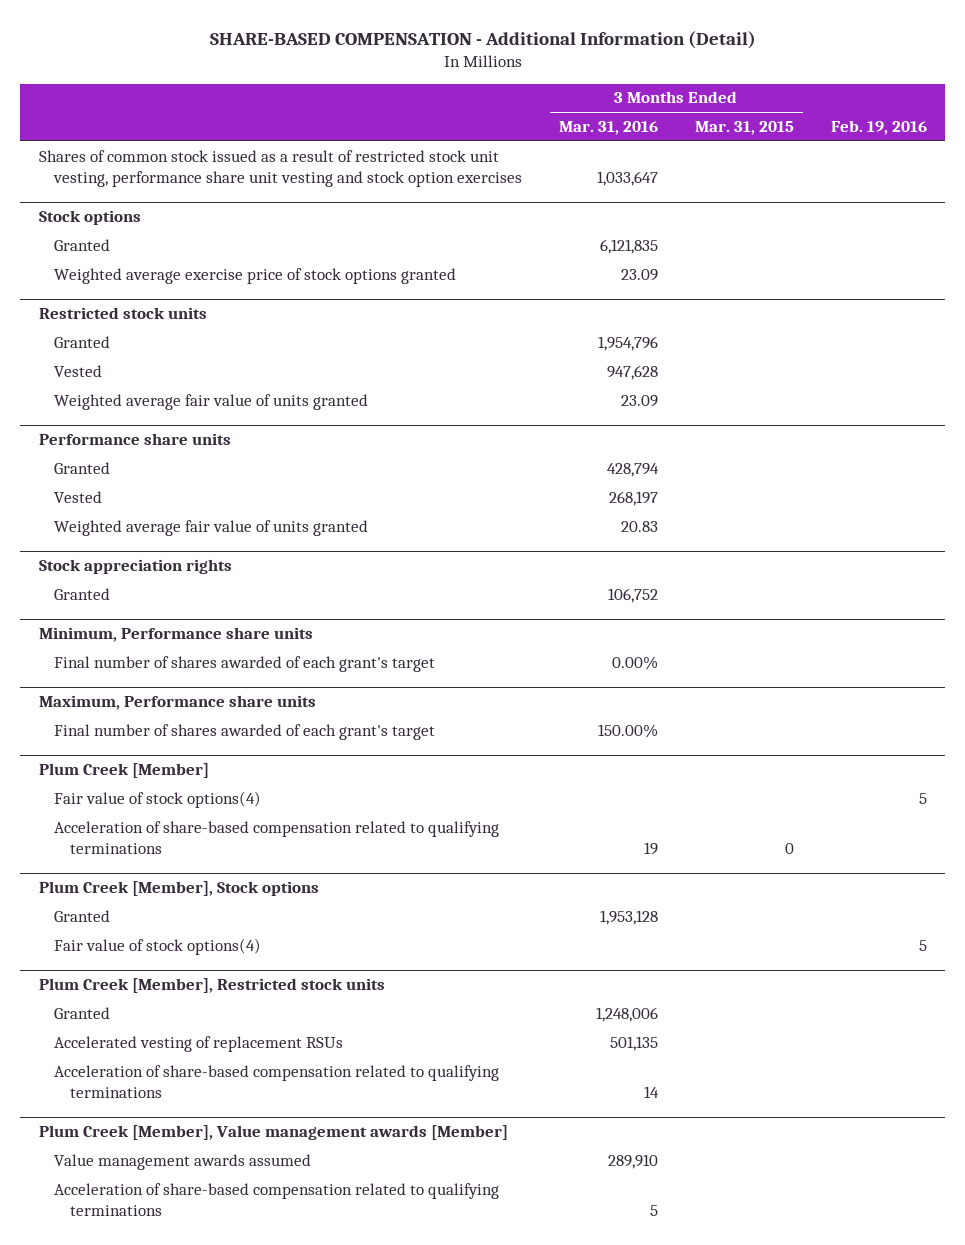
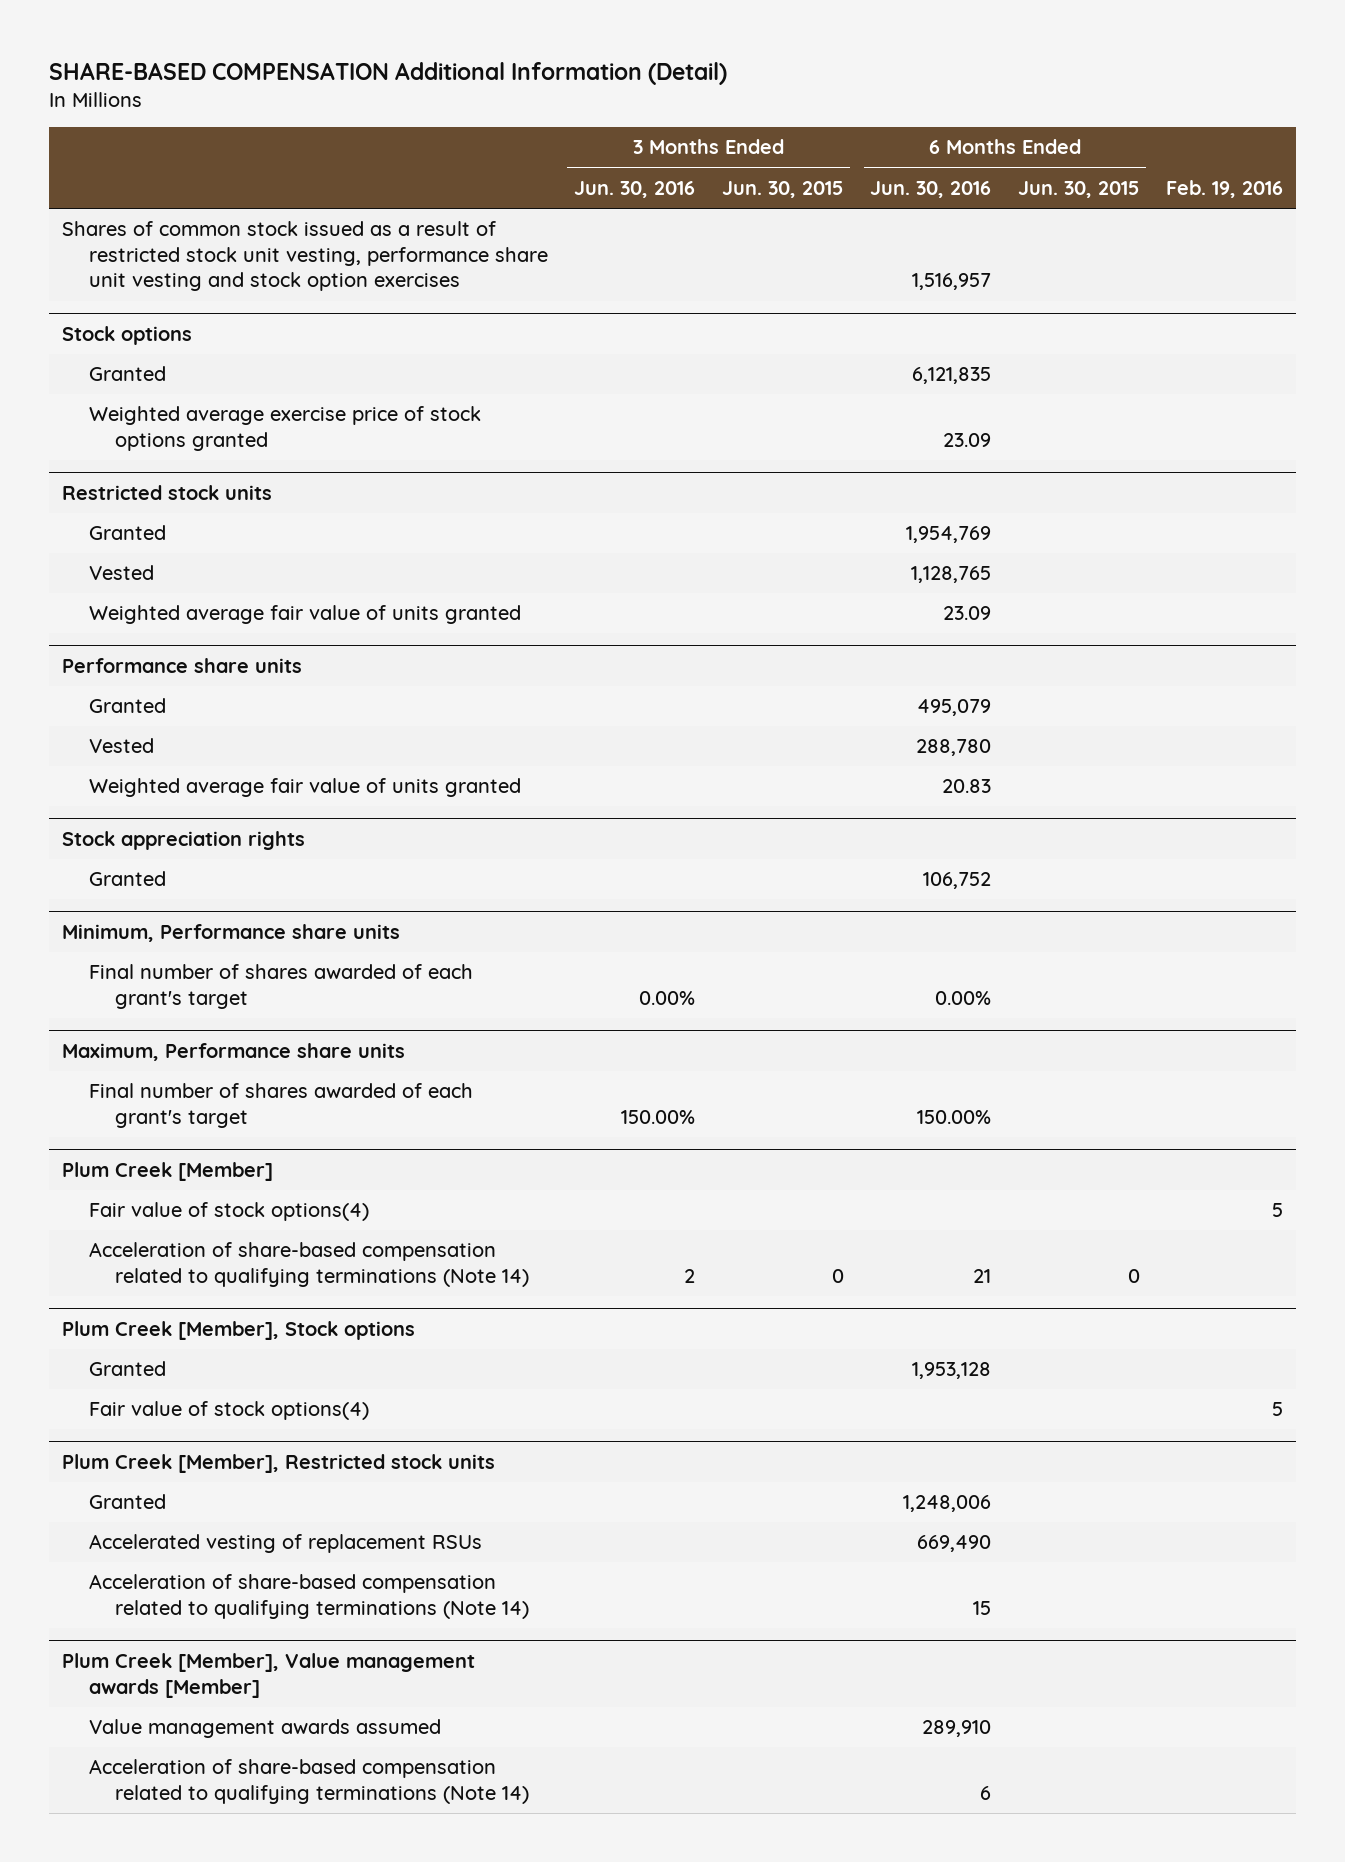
- SHARE-BASED COMPENSATION - Additional Information (Detail)
+ SHARE-BASED COMPENSATION Additional Information (Detail)
- | 3 Months Ended Mar. 31, 2016 | 3 Months Ended Mar. 31, 2015 | Feb. 19, 2016
+ | 3 Months Ended Jun. 30, 2016 | 3 Months Ended Jun. 30, 2015 | 6 Months Ended Jun. 30, 2016 | 6 Months Ended Jun. 30, 2015 | Feb. 19, 2016
@ Plum Creek [Member]
- Acceleration of share-based compensation related to qualifying terminations | 19 | 0 |
+ Acceleration of share-based compensation related to qualifying terminations (Note 14) | 2 | 0 | 21 | 0 |
@ Plum Creek [Member], Restricted stock units
- Acceleration of share-based compensation related to qualifying terminations | 14 | |
+ Acceleration of share-based compensation related to qualifying terminations (Note 14) | | | 15 | |
@ Plum Creek [Member], Value management awards [Member]
- Acceleration of share-based compensation related to qualifying terminations | 5 | |
+ Acceleration of share-based compensation related to qualifying terminations (Note 14) | | | 6 | |

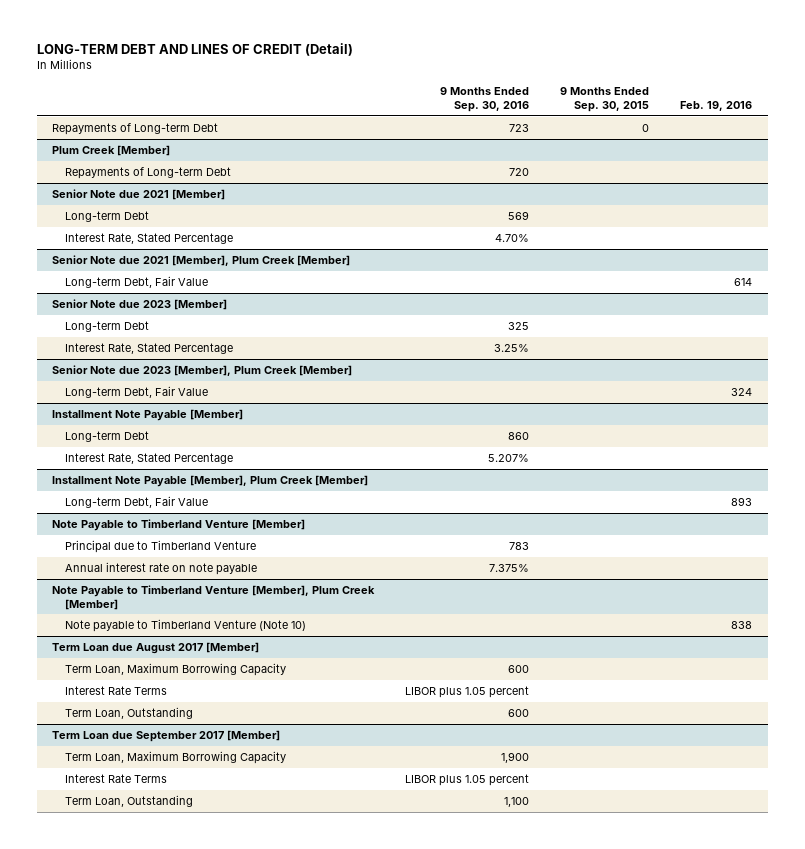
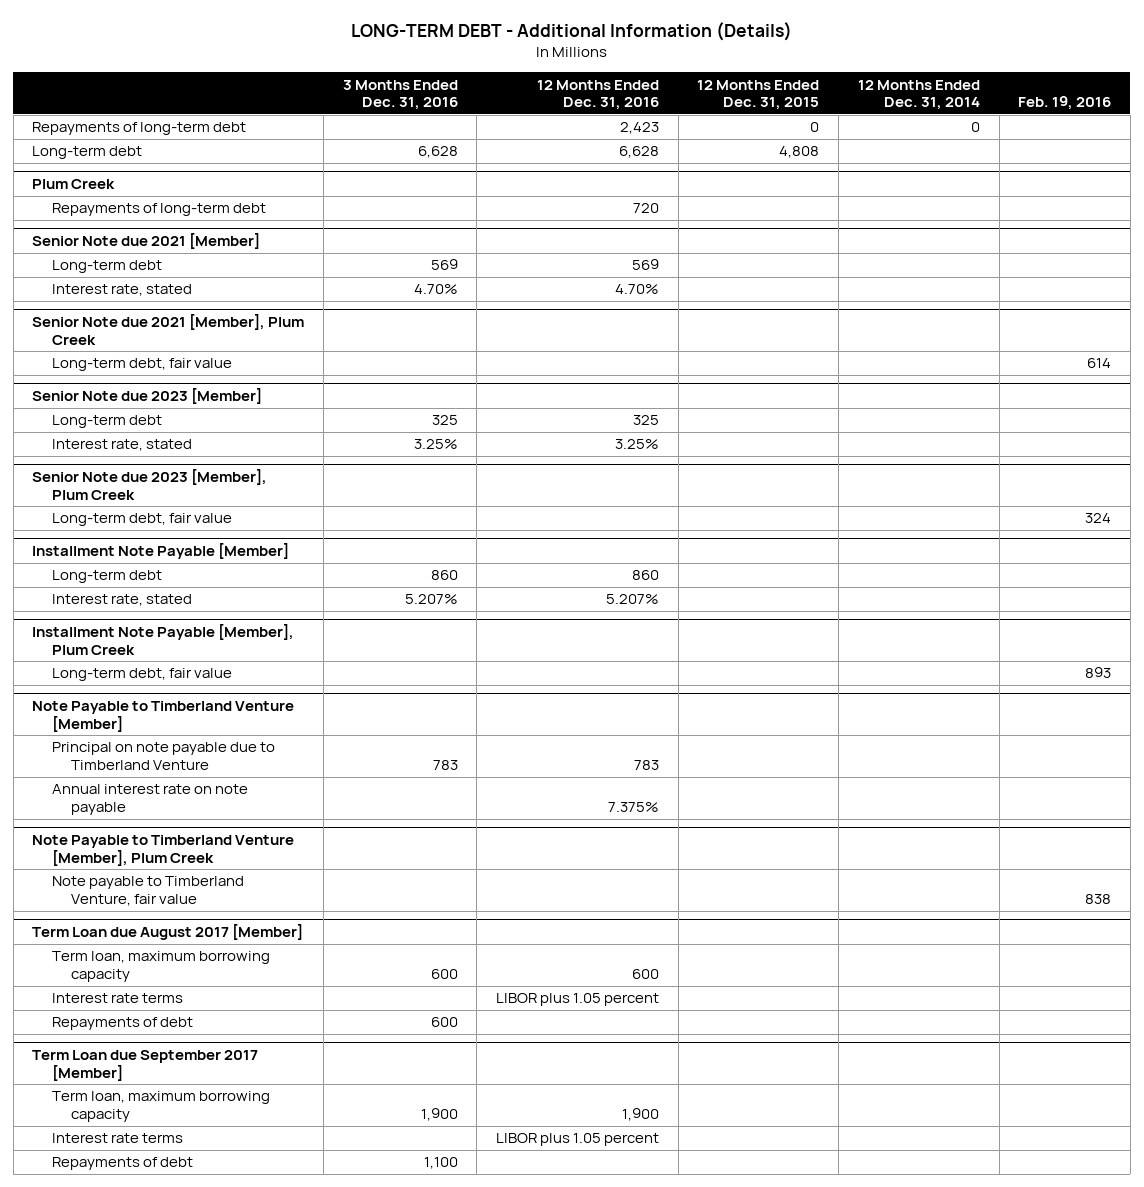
- LONG-TERM DEBT AND LINES OF CREDIT (Detail)
+ LONG-TERM DEBT - Additional Information (Details)
- | 9 Months Ended Sep. 30, 2016 | 9 Months Ended Sep. 30, 2015 | Feb. 19, 2016
+ | 3 Months Ended Dec. 31, 2016 | 12 Months Ended Dec. 31, 2016 | 12 Months Ended Dec. 31, 2015 | 12 Months Ended Dec. 31, 2014 | Feb. 19, 2016
- Repayments of Long-term Debt | 723 | 0 |
- Plum Creek [Member]
- Repayments of Long-term Debt | 720 | |
+ Repayments of long-term debt | | 2,423 | 0 | 0 |
+ Long-term debt | 6,628 | 6,628 | 4,808 | |
+ Plum Creek
+ Repayments of long-term debt | | 720 | | |
@ Senior Note due 2021 [Member]
- Long-term Debt | 569 | |
- Interest Rate, Stated Percentage | 4.70% | |
- Senior Note due 2021 [Member], Plum Creek [Member]
- Long-term Debt, Fair Value | | | 614
@ Senior Note due 2021 [Member]
+ Long-term debt | 569 | 569 | | |
+ Interest rate, stated | 4.70% | 4.70% | | |
+ Senior Note due 2021 [Member], Plum Creek
+ Long-term debt, fair value | | | | | 614
@ Senior Note due 2023 [Member]
- Long-term Debt | 325 | |
- Interest Rate, Stated Percentage | 3.25% | |
- Senior Note due 2023 [Member], Plum Creek [Member]
- Long-term Debt, Fair Value | | | 324
@ Senior Note due 2023 [Member]
+ Long-term debt | 325 | 325 | | |
+ Interest rate, stated | 3.25% | 3.25% | | |
+ Senior Note due 2023 [Member], Plum Creek
+ Long-term debt, fair value | | | | | 324
@ Installment Note Payable [Member]
- Long-term Debt | 860 | |
- Interest Rate, Stated Percentage | 5.207% | |
- Installment Note Payable [Member], Plum Creek [Member]
- Long-term Debt, Fair Value | | | 893
@ Installment Note Payable [Member]
+ Long-term debt | 860 | 860 | | |
+ Interest rate, stated | 5.207% | 5.207% | | |
+ Installment Note Payable [Member], Plum Creek
+ Long-term debt, fair value | | | | | 893
@ Note Payable to Timberland Venture [Member]
- Principal due to Timberland Venture | 783 | |
+ Principal on note payable due to Timberland Venture | 783 | 783 | | |
- Note Payable to Timberland Venture [Member], Plum Creek [Member]
- Note payable to Timberland Venture (Note 10) | | | 838
+ Note Payable to Timberland Venture [Member], Plum Creek
+ Note payable to Timberland Venture, fair value | | | | | 838
@ Term Loan due August 2017 [Member]
- Term Loan, Maximum Borrowing Capacity | 600 | |
- Interest Rate Terms | LIBOR plus 1.05 percent | |
- Term Loan, Outstanding | 600 | |
+ Term loan, maximum borrowing capacity | 600 | 600 | | |
+ Interest rate terms | | LIBOR plus 1.05 percent | | |
+ Repayments of debt | 600 | | | |
@ Term Loan due September 2017 [Member]
- Term Loan, Maximum Borrowing Capacity | 1,900 | |
- Interest Rate Terms | LIBOR plus 1.05 percent | |
- Term Loan, Outstanding | 1,100 | |
+ Term loan, maximum borrowing capacity | 1,900 | 1,900 | | |
+ Interest rate terms | | LIBOR plus 1.05 percent | | |
+ Repayments of debt | 1,100 | | | |

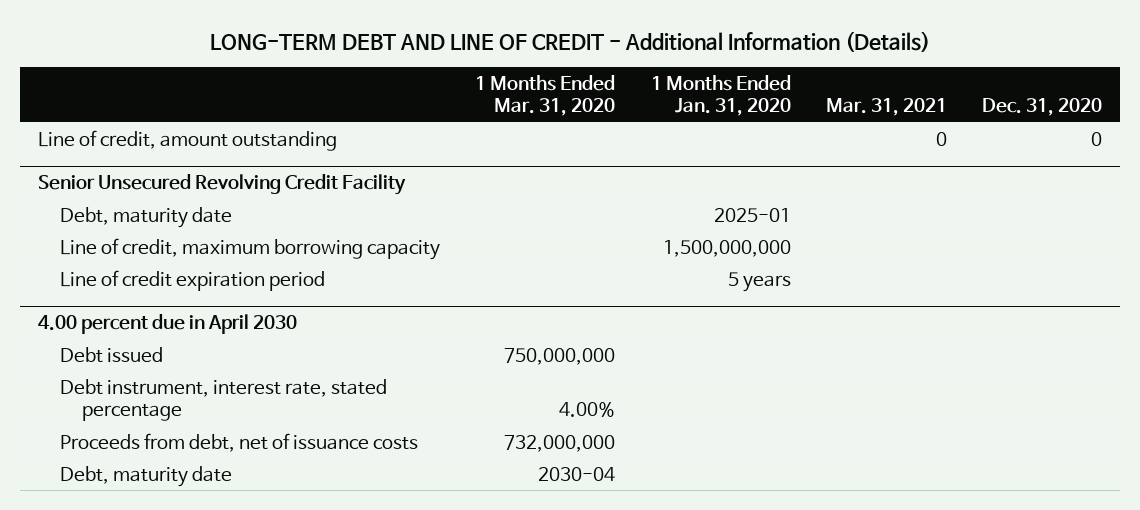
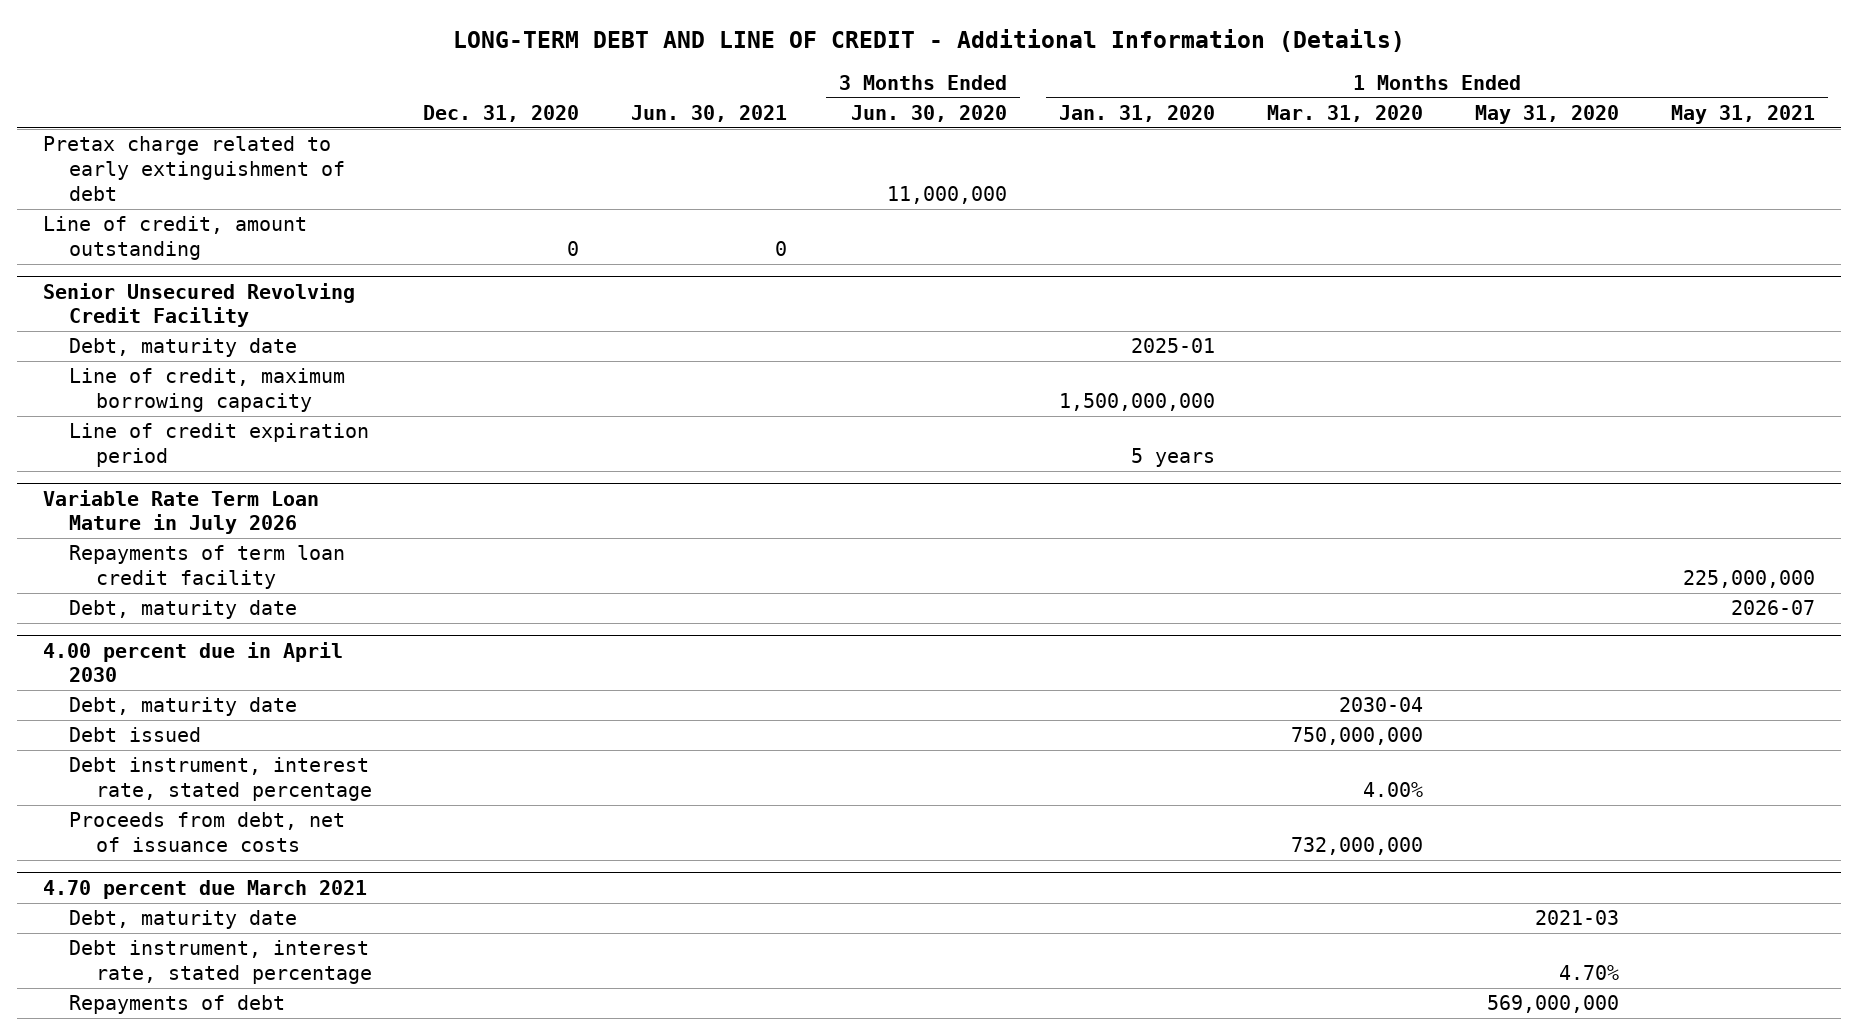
- | 1 Months Ended Mar. 31, 2020 | 1 Months Ended Jan. 31, 2020 | Mar. 31, 2021 | Dec. 31, 2020
+ | Dec. 31, 2020 | Jun. 30, 2021 | 3 Months Ended Jun. 30, 2020 | 1 Months Ended Jan. 31, 2020 | 1 Months Ended Mar. 31, 2020 | 1 Months Ended May 31, 2020 | 1 Months Ended May 31, 2021
+ Pretax charge related to early extinguishment of debt | | | 11,000,000 | | | |
+ Variable Rate Term Loan Mature in July 2026
+ Repayments of term loan credit facility | | | | | | | 225,000,000
+ Debt, maturity date | | | | | | | 2026-07
@ 4.00 percent due in April 2030
moved up: Debt, maturity date | | | | | 2030-04 | |
+ 4.70 percent due March 2021
+ Debt, maturity date | | | | | | 2021-03 |
+ Debt instrument, interest rate, stated percentage | | | | | | 4.70% |
+ Repayments of debt | | | | | | 569,000,000 |

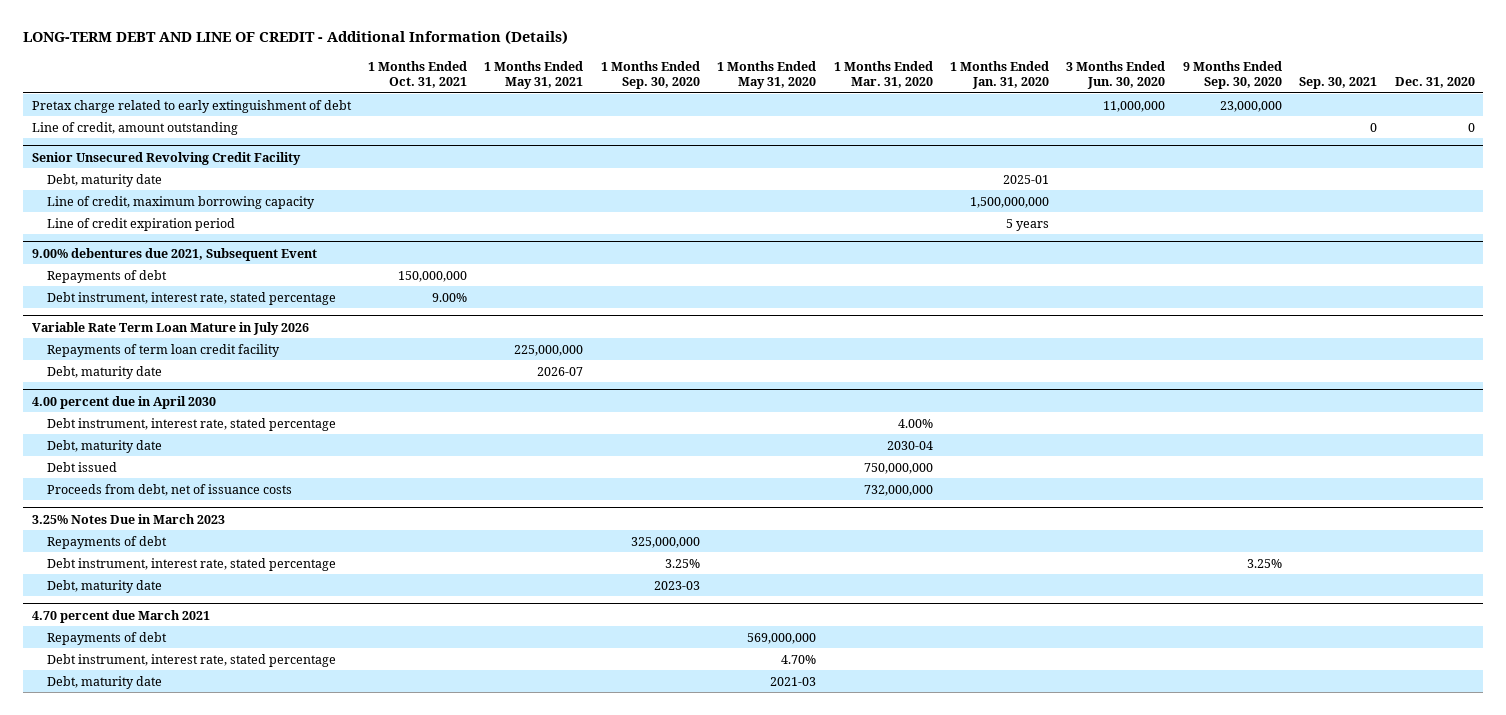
- | Dec. 31, 2020 | Jun. 30, 2021 | 3 Months Ended Jun. 30, 2020 | 1 Months Ended Jan. 31, 2020 | 1 Months Ended Mar. 31, 2020 | 1 Months Ended May 31, 2020 | 1 Months Ended May 31, 2021
+ | 1 Months Ended Oct. 31, 2021 | 1 Months Ended May 31, 2021 | 1 Months Ended Sep. 30, 2020 | 1 Months Ended May 31, 2020 | 1 Months Ended Mar. 31, 2020 | 1 Months Ended Jan. 31, 2020 | 3 Months Ended Jun. 30, 2020 | 9 Months Ended Sep. 30, 2020 | Sep. 30, 2021 | Dec. 31, 2020
+ 9.00% debentures due 2021, Subsequent Event
+ Repayments of debt | 150,000,000 | | | | | | | | |
+ Debt instrument, interest rate, stated percentage | 9.00% | | | | | | | | |
@ 4.00 percent due in April 2030
moved up: Debt instrument, interest rate, stated percentage | | | | | 4.00% | | | | |
+ 3.25% Notes Due in March 2023
+ Repayments of debt | | | 325,000,000 | | | | | | |
+ Debt instrument, interest rate, stated percentage | | | 3.25% | | | | | 3.25% | |
+ Debt, maturity date | | | 2023-03 | | | | | | |
@ 4.70 percent due March 2021
moved down: Debt instrument, interest rate, stated percentage | | | | 4.70% | | | | | |
moved down: Debt, maturity date | | | | 2021-03 | | | | | |

